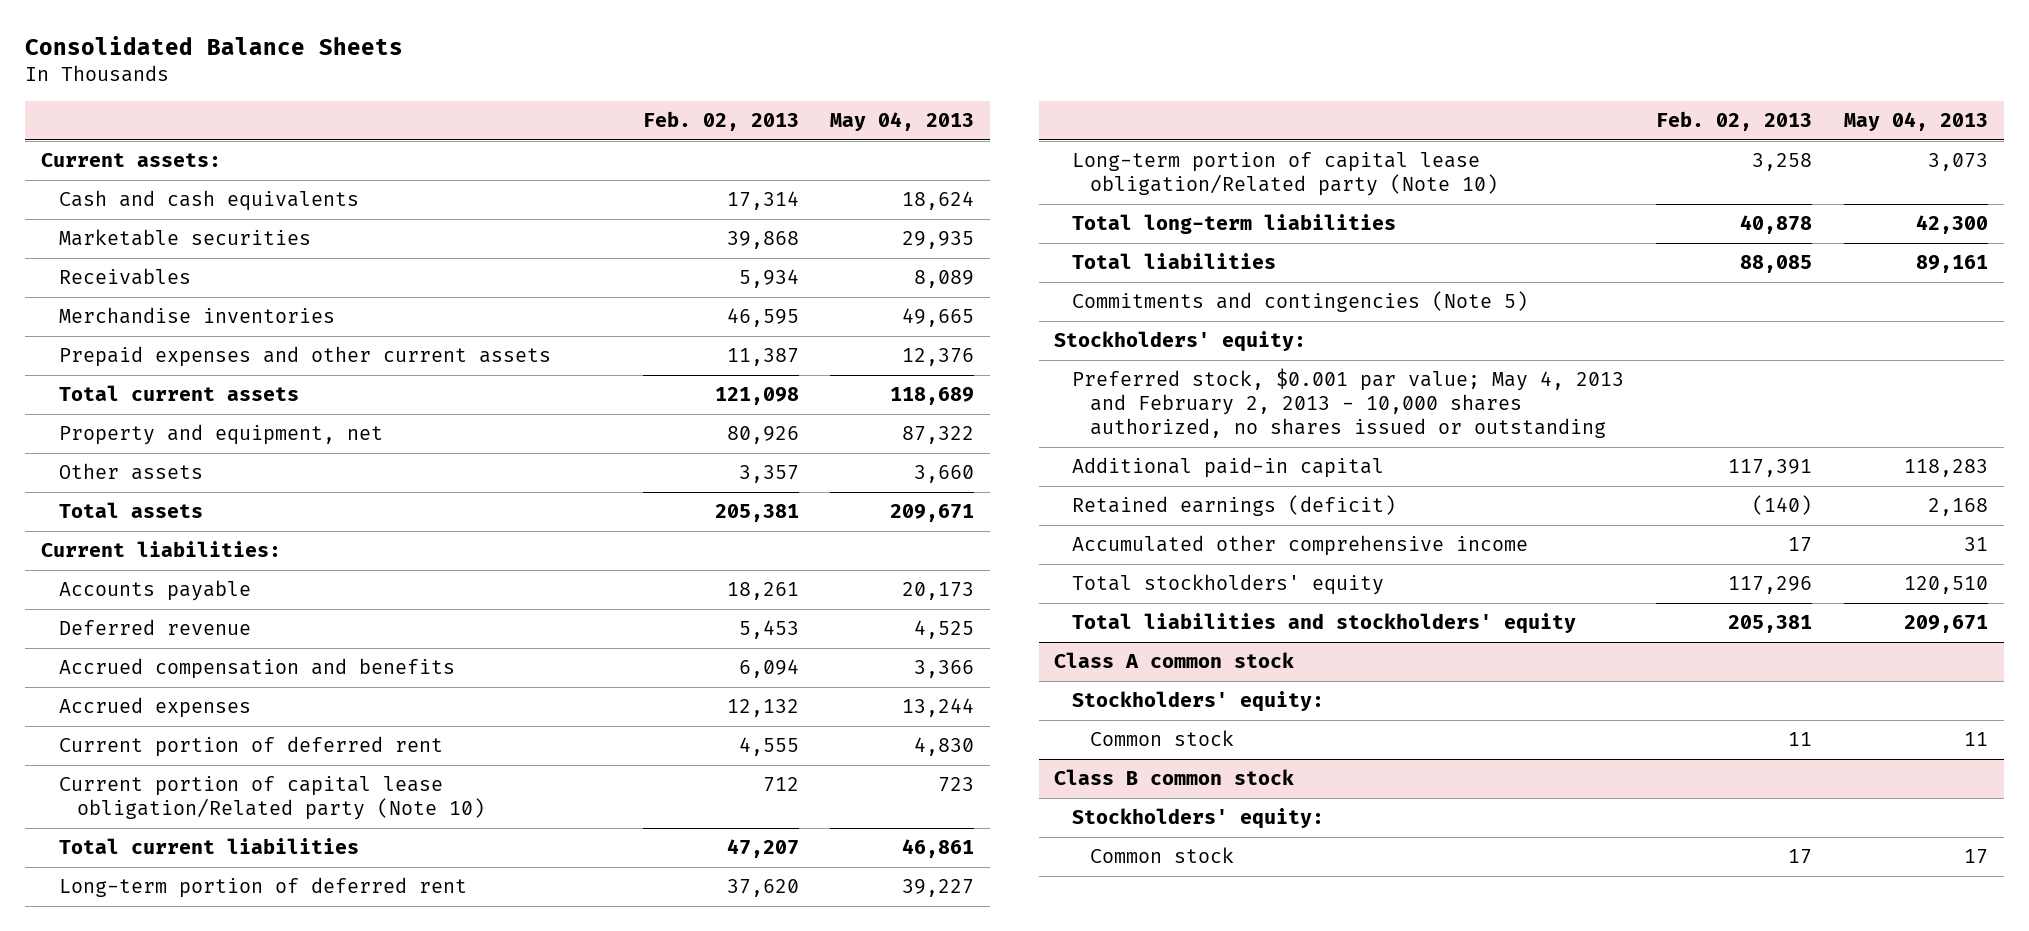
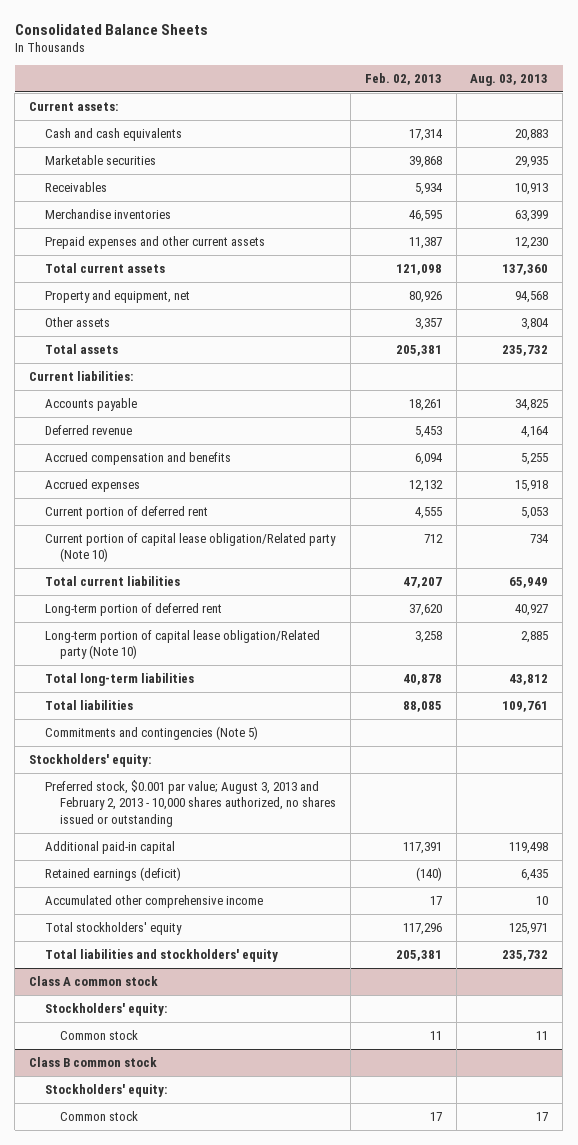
- | Feb. 02, 2013 | May 04, 2013
+ | Feb. 02, 2013 | Aug. 03, 2013
- Preferred stock, $0.001 par value; May 4, 2013 and February 2, 2013 - 10,000 shares authorized, no shares issued or outstanding
+ Preferred stock, $0.001 par value; August 3, 2013 and February 2, 2013 - 10,000 shares authorized, no shares issued or outstanding

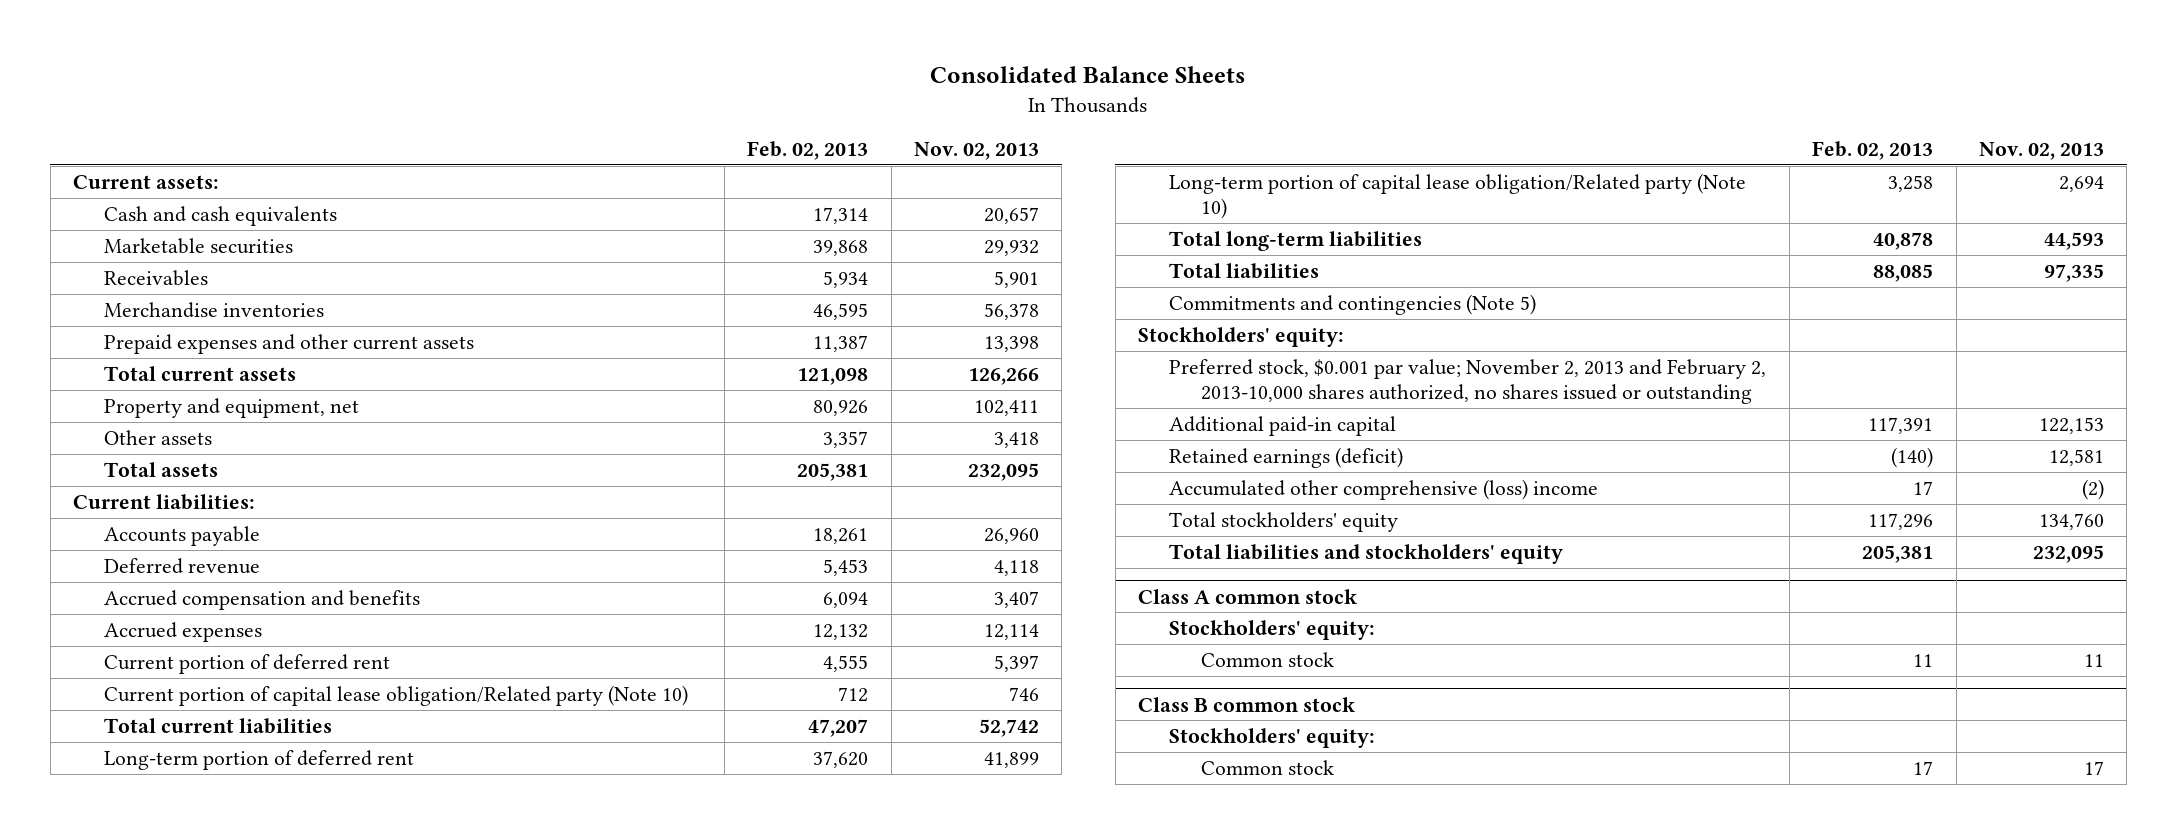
- | Feb. 02, 2013 | Aug. 03, 2013
+ | Feb. 02, 2013 | Nov. 02, 2013
- Preferred stock, $0.001 par value; August 3, 2013 and February 2, 2013 - 10,000 shares authorized, no shares issued or outstanding
+ Preferred stock, $0.001 par value; November 2, 2013 and February 2, 2013-10,000 shares authorized, no shares issued or outstanding
- Accumulated other comprehensive income | 17 | 10
+ Accumulated other comprehensive (loss) income | 17 | (2)

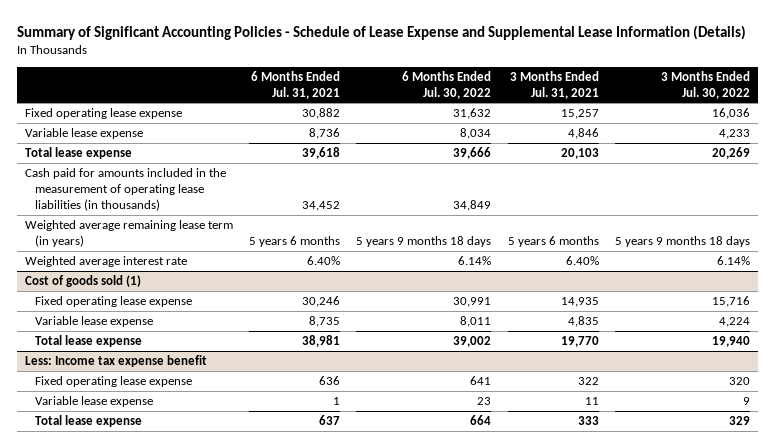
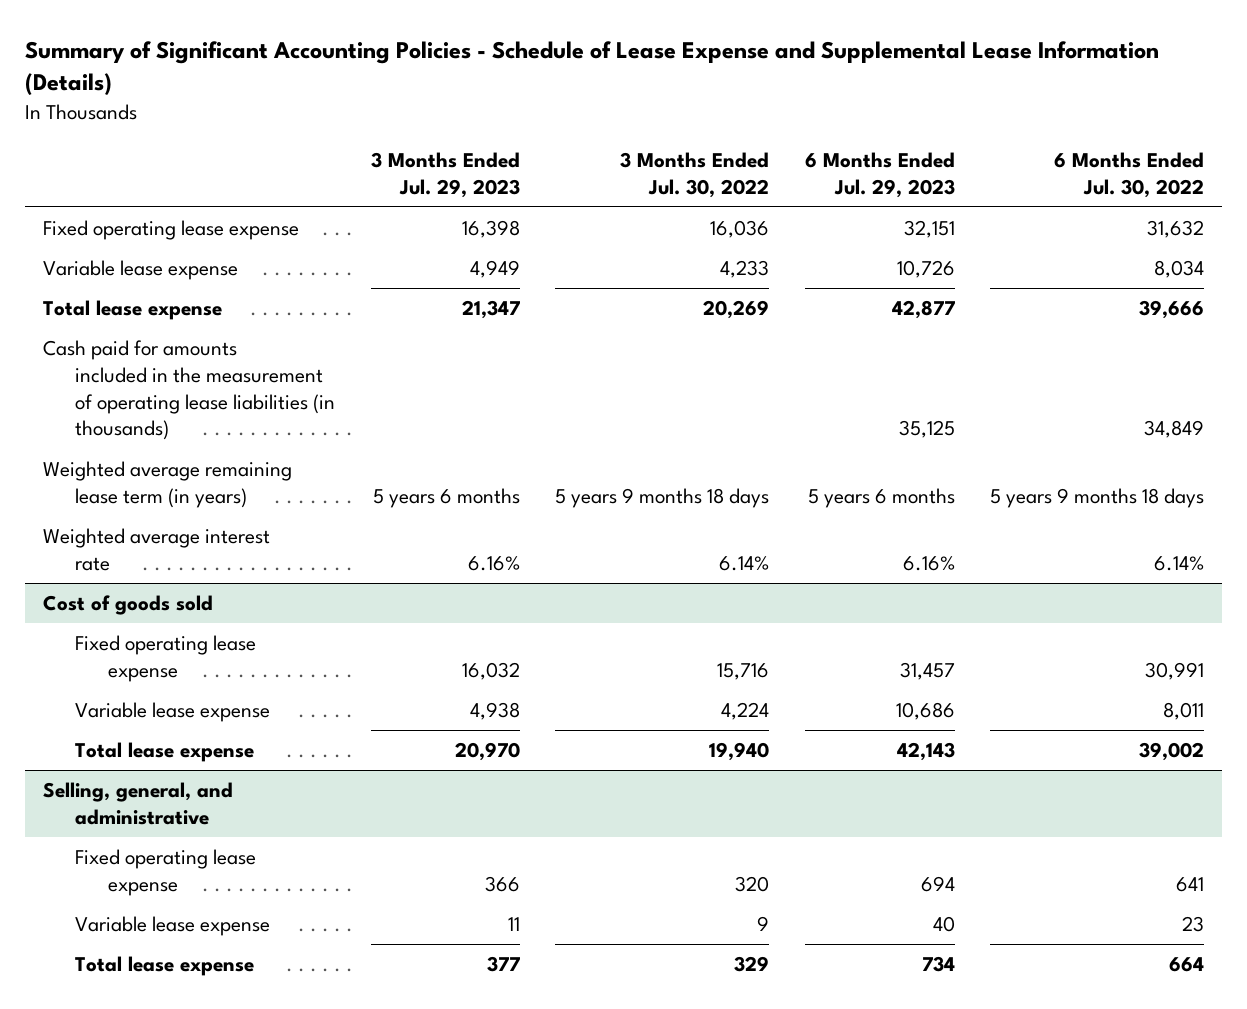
- | 6 Months Ended Jul. 31, 2021 | 6 Months Ended Jul. 30, 2022 | 3 Months Ended Jul. 31, 2021 | 3 Months Ended Jul. 30, 2022
+ | 3 Months Ended Jul. 29, 2023 | 3 Months Ended Jul. 30, 2022 | 6 Months Ended Jul. 29, 2023 | 6 Months Ended Jul. 30, 2022
- Cost of goods sold (1)
+ Cost of goods sold
- Less: Income tax expense benefit
+ Selling, general, and administrative

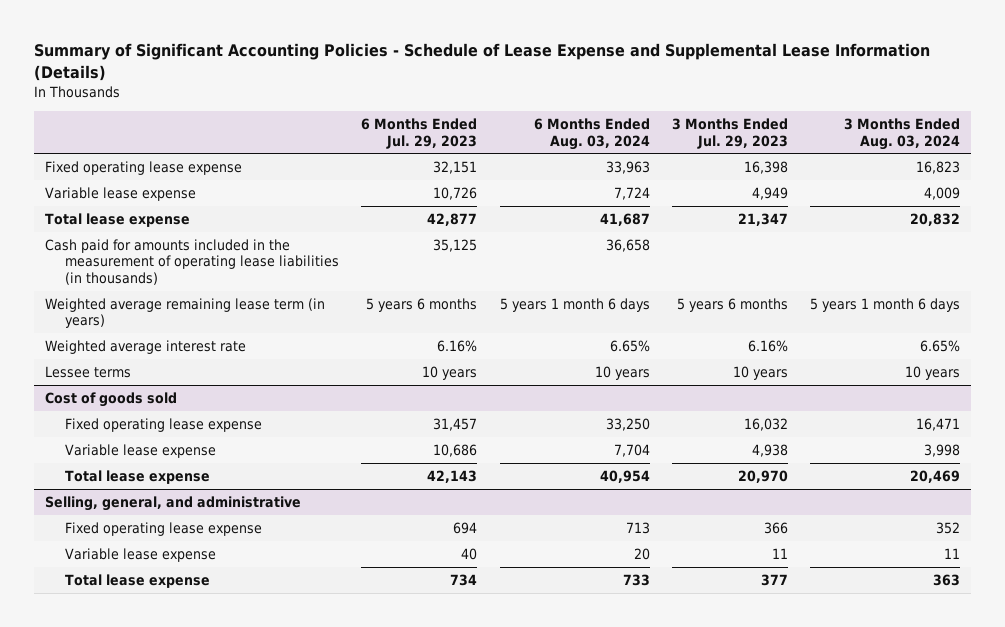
- | 3 Months Ended Jul. 29, 2023 | 3 Months Ended Jul. 30, 2022 | 6 Months Ended Jul. 29, 2023 | 6 Months Ended Jul. 30, 2022
+ | 6 Months Ended Jul. 29, 2023 | 6 Months Ended Aug. 03, 2024 | 3 Months Ended Jul. 29, 2023 | 3 Months Ended Aug. 03, 2024
+ Lessee terms | 10 years | 10 years | 10 years | 10 years

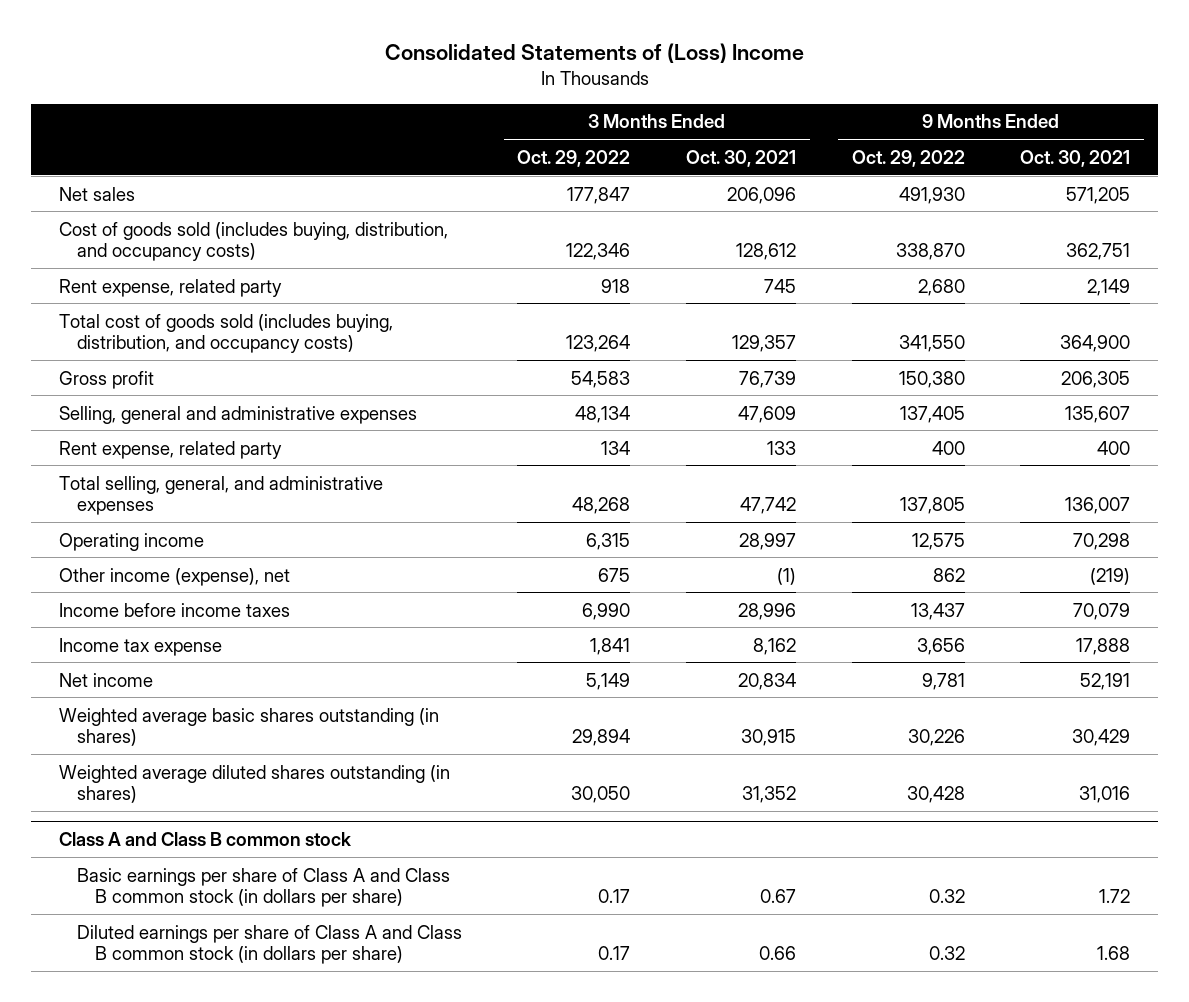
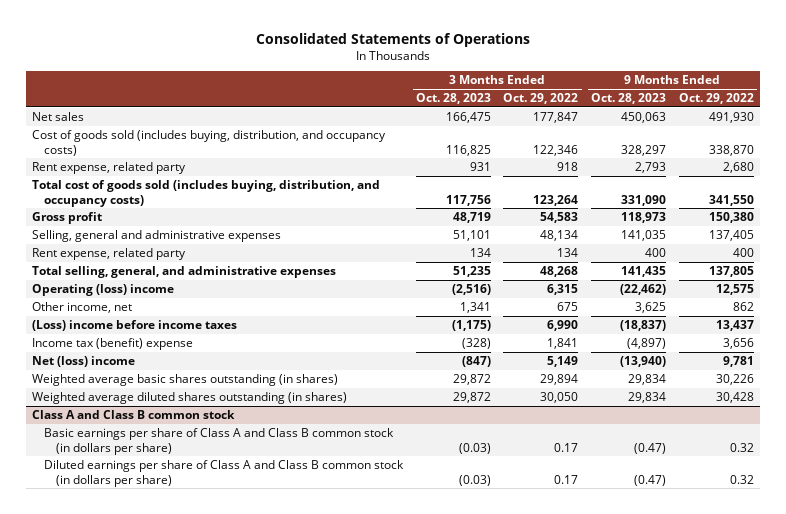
- Consolidated Statements of (Loss) Income
+ Consolidated Statements of Operations
- | 3 Months Ended Oct. 29, 2022 | 3 Months Ended Oct. 30, 2021 | 9 Months Ended Oct. 29, 2022 | 9 Months Ended Oct. 30, 2021
+ | 3 Months Ended Oct. 28, 2023 | 3 Months Ended Oct. 29, 2022 | 9 Months Ended Oct. 28, 2023 | 9 Months Ended Oct. 29, 2022
- Operating income | 6,315 | 28,997 | 12,575 | 70,298
- Other income (expense), net | 675 | (1) | 862 | (219)
- Income before income taxes | 6,990 | 28,996 | 13,437 | 70,079
- Income tax expense | 1,841 | 8,162 | 3,656 | 17,888
- Net income | 5,149 | 20,834 | 9,781 | 52,191
+ Operating (loss) income | (2,516) | 6,315 | (22,462) | 12,575
+ Other income, net | 1,341 | 675 | 3,625 | 862
+ (Loss) income before income taxes | (1,175) | 6,990 | (18,837) | 13,437
+ Income tax (benefit) expense | (328) | 1,841 | (4,897) | 3,656
+ Net (loss) income | (847) | 5,149 | (13,940) | 9,781

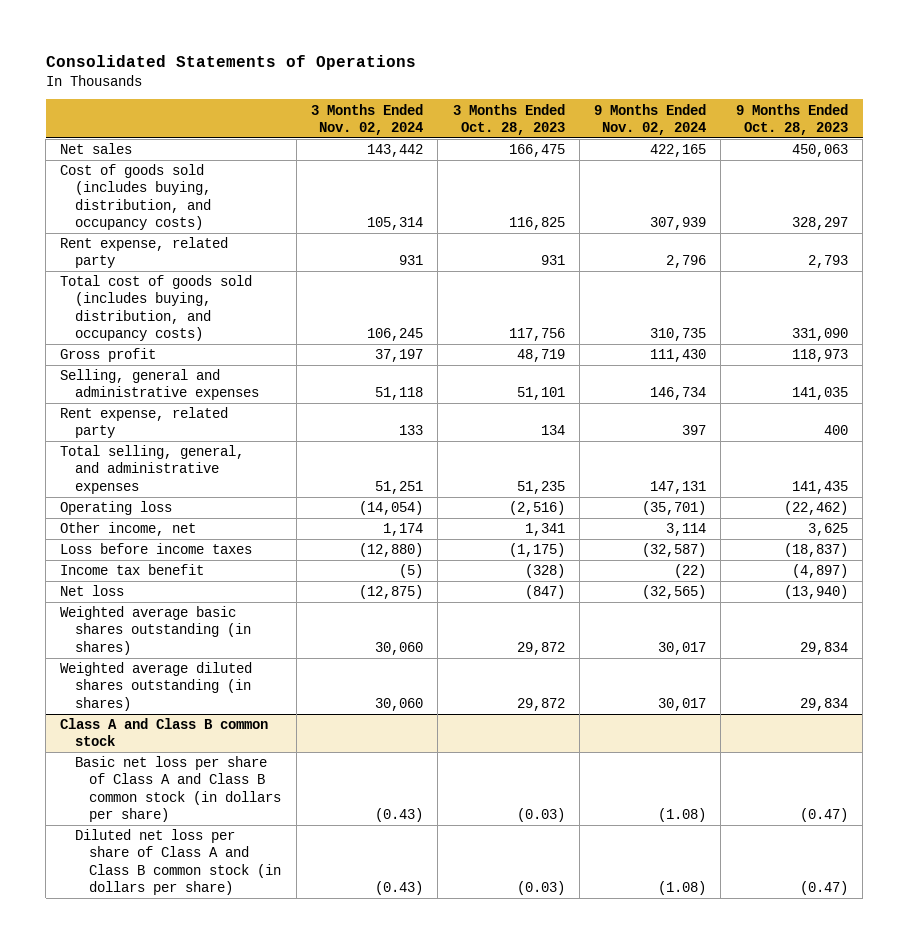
- | 3 Months Ended Oct. 28, 2023 | 3 Months Ended Oct. 29, 2022 | 9 Months Ended Oct. 28, 2023 | 9 Months Ended Oct. 29, 2022
+ | 3 Months Ended Nov. 02, 2024 | 3 Months Ended Oct. 28, 2023 | 9 Months Ended Nov. 02, 2024 | 9 Months Ended Oct. 28, 2023
- Operating (loss) income | (2,516) | 6,315 | (22,462) | 12,575
+ Operating loss | (14,054) | (2,516) | (35,701) | (22,462)
- (Loss) income before income taxes | (1,175) | 6,990 | (18,837) | 13,437
- Income tax (benefit) expense | (328) | 1,841 | (4,897) | 3,656
- Net (loss) income | (847) | 5,149 | (13,940) | 9,781
+ Loss before income taxes | (12,880) | (1,175) | (32,587) | (18,837)
+ Income tax benefit | (5) | (328) | (22) | (4,897)
+ Net loss | (12,875) | (847) | (32,565) | (13,940)
@ Class A and Class B common stock
- Basic earnings per share of Class A and Class B common stock (in dollars per share) | (0.03) | 0.17 | (0.47) | 0.32
- Diluted earnings per share of Class A and Class B common stock (in dollars per share) | (0.03) | 0.17 | (0.47) | 0.32
+ Basic net loss per share of Class A and Class B common stock (in dollars per share) | (0.43) | (0.03) | (1.08) | (0.47)
+ Diluted net loss per share of Class A and Class B common stock (in dollars per share) | (0.43) | (0.03) | (1.08) | (0.47)

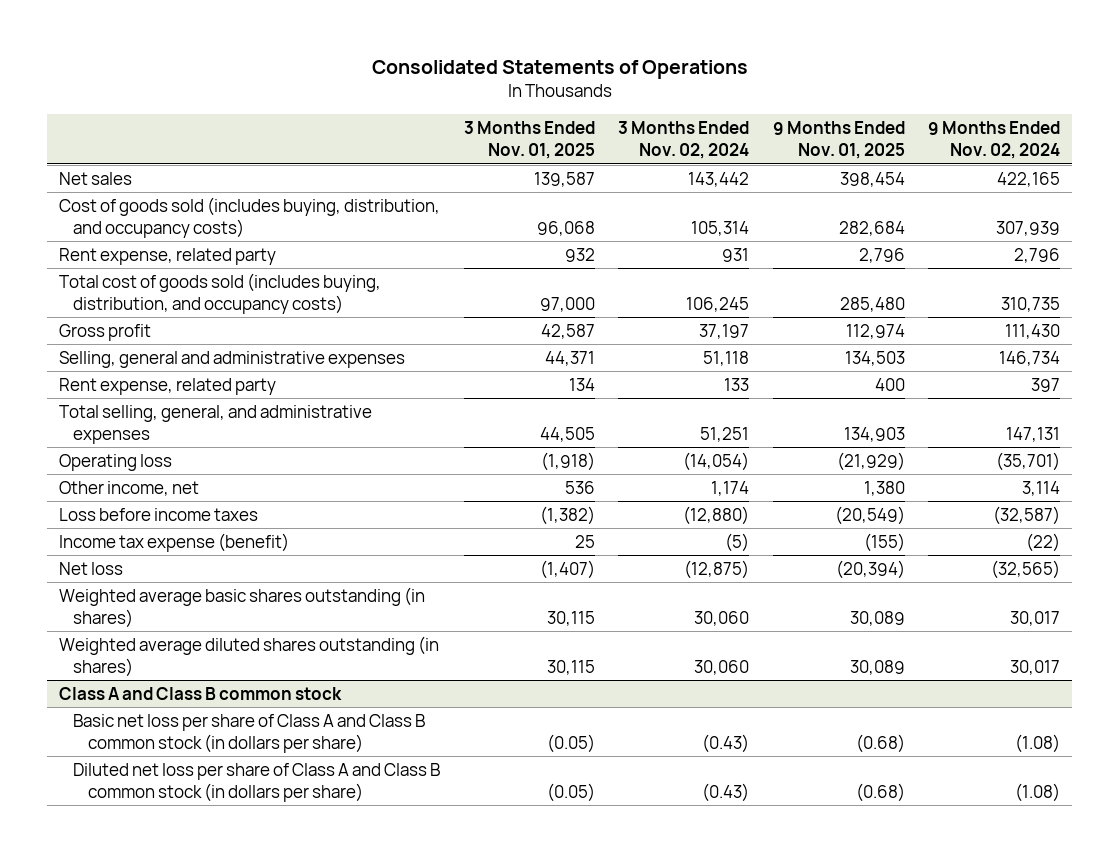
- | 3 Months Ended Nov. 02, 2024 | 3 Months Ended Oct. 28, 2023 | 9 Months Ended Nov. 02, 2024 | 9 Months Ended Oct. 28, 2023
+ | 3 Months Ended Nov. 01, 2025 | 3 Months Ended Nov. 02, 2024 | 9 Months Ended Nov. 01, 2025 | 9 Months Ended Nov. 02, 2024
- Income tax benefit | (5) | (328) | (22) | (4,897)
+ Income tax expense (benefit) | 25 | (5) | (155) | (22)

